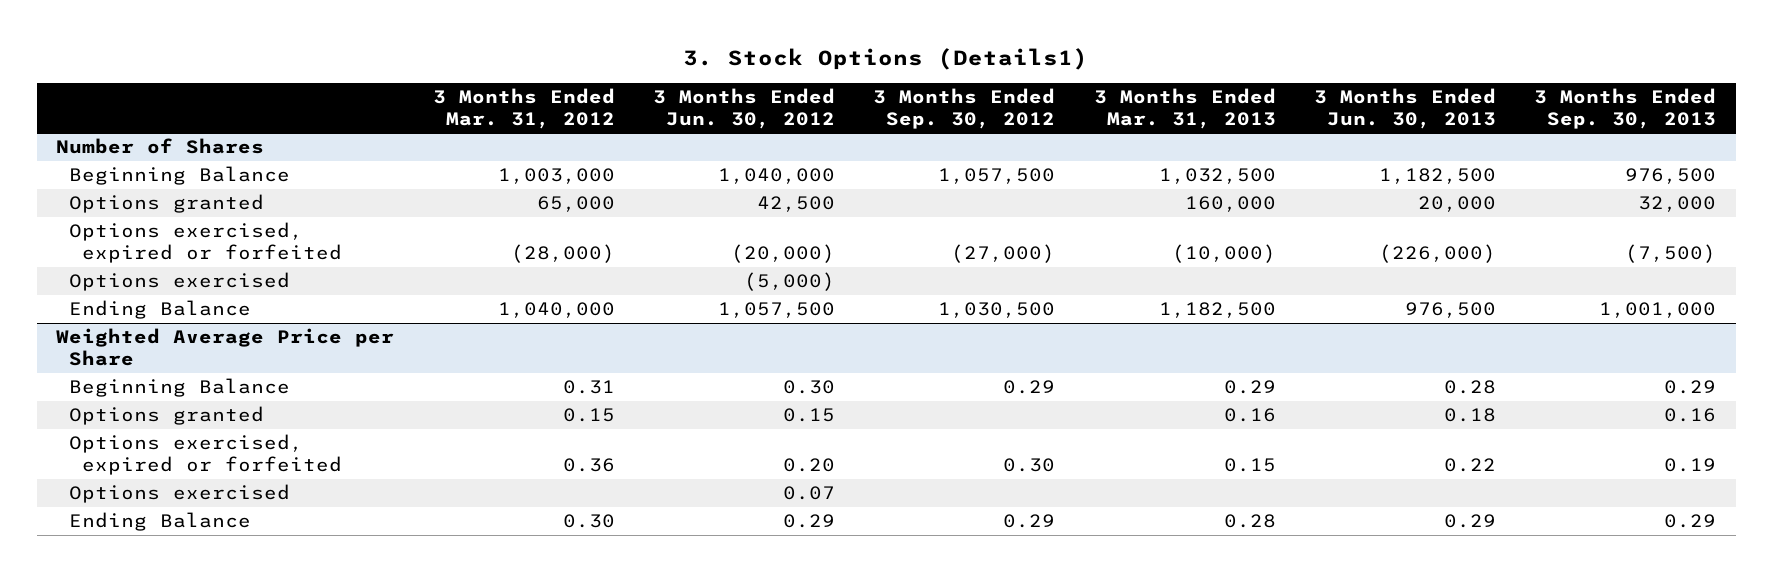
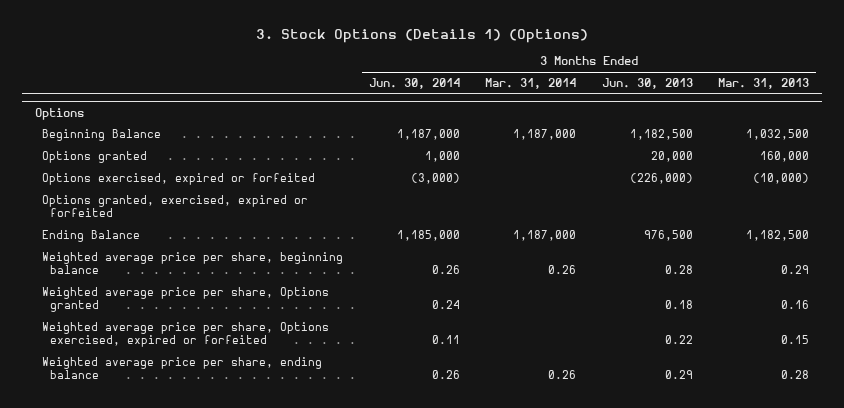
- 3. Stock Options (Details1)
+ 3. Stock Options (Details 1) (Options)
- | 3 Months Ended Mar. 31, 2012 | 3 Months Ended Jun. 30, 2012 | 3 Months Ended Sep. 30, 2012 | 3 Months Ended Mar. 31, 2013 | 3 Months Ended Jun. 30, 2013 | 3 Months Ended Sep. 30, 2013
+ | 3 Months Ended Jun. 30, 2014 | 3 Months Ended Mar. 31, 2014 | 3 Months Ended Jun. 30, 2013 | 3 Months Ended Mar. 31, 2013
- Number of Shares
+ Options
- Options exercised | | (5,000) | | | |
+ Options granted, exercised, expired or forfeited
- Weighted Average Price per Share
- Beginning Balance | 0.31 | 0.30 | 0.29 | 0.29 | 0.28 | 0.29
- Options granted | 0.15 | 0.15 | | 0.16 | 0.18 | 0.16
- Options exercised, expired or forfeited | 0.36 | 0.20 | 0.30 | 0.15 | 0.22 | 0.19
- Options exercised | | 0.07 | | | |
- Ending Balance | 0.30 | 0.29 | 0.29 | 0.28 | 0.29 | 0.29
+ Weighted average price per share, beginning balance | 0.26 | 0.26 | 0.28 | 0.29
+ Weighted average price per share, Options granted | 0.24 | | 0.18 | 0.16
+ Weighted average price per share, Options exercised, expired or forfeited | 0.11 | | 0.22 | 0.15
+ Weighted average price per share, ending balance | 0.26 | 0.26 | 0.29 | 0.28

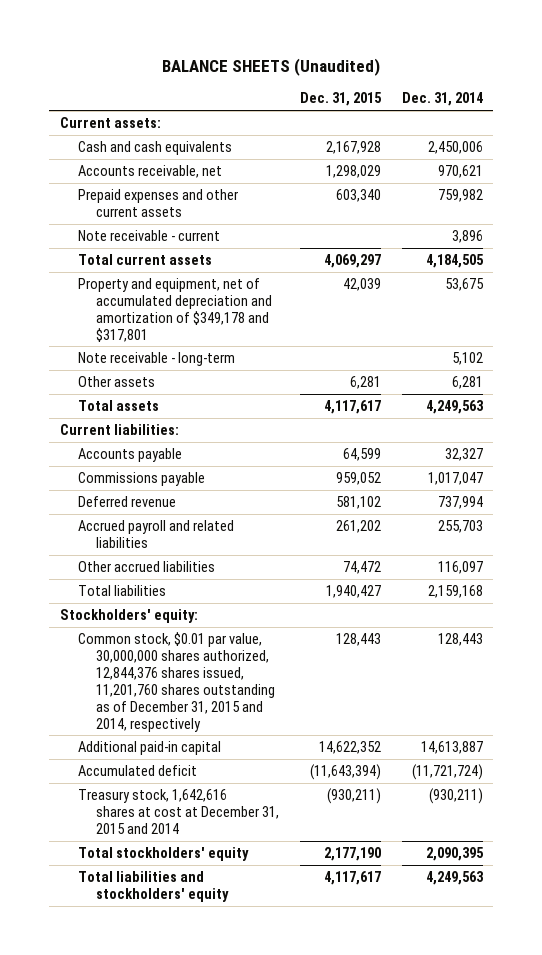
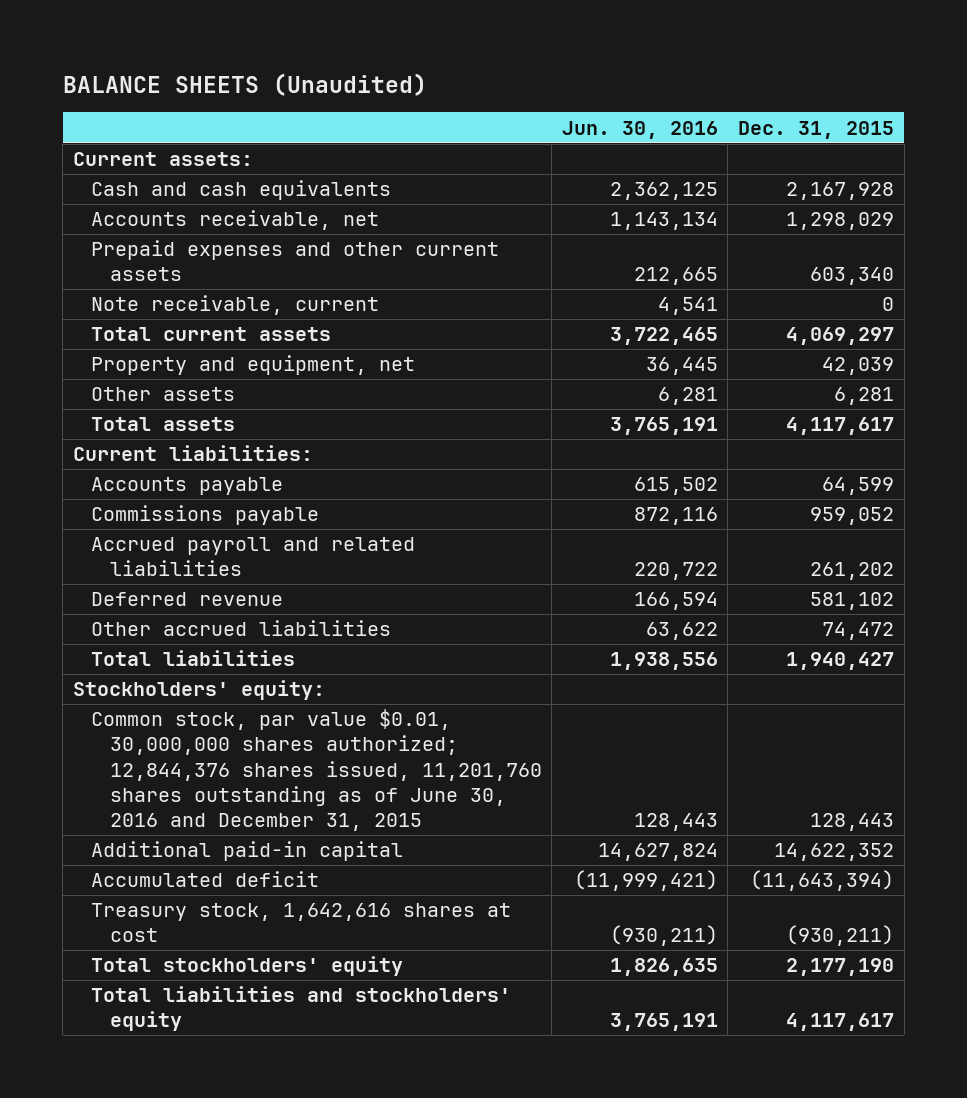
- | Dec. 31, 2015 | Dec. 31, 2014
+ | Jun. 30, 2016 | Dec. 31, 2015
- Note receivable - current | | 3,896
+ Note receivable, current | 4,541 | 0
- Property and equipment, net of accumulated depreciation and amortization of $349,178 and $317,801 | 42,039 | 53,675
- Note receivable - long-term | | 5,102
+ Property and equipment, net | 36,445 | 42,039
moved down: Deferred revenue | 166,594 | 581,102
- Common stock, $0.01 par value, 30,000,000 shares authorized, 12,844,376 shares issued, 11,201,760 shares outstanding as of December 31, 2015 and 2014, respectively | 128,443 | 128,443
+ Common stock, par value $0.01, 30,000,000 shares authorized; 12,844,376 shares issued, 11,201,760 shares outstanding as of June 30, 2016 and December 31, 2015 | 128,443 | 128,443
- Treasury stock, 1,642,616 shares at cost at December 31, 2015 and 2014 | (930,211) | (930,211)
+ Treasury stock, 1,642,616 shares at cost | (930,211) | (930,211)

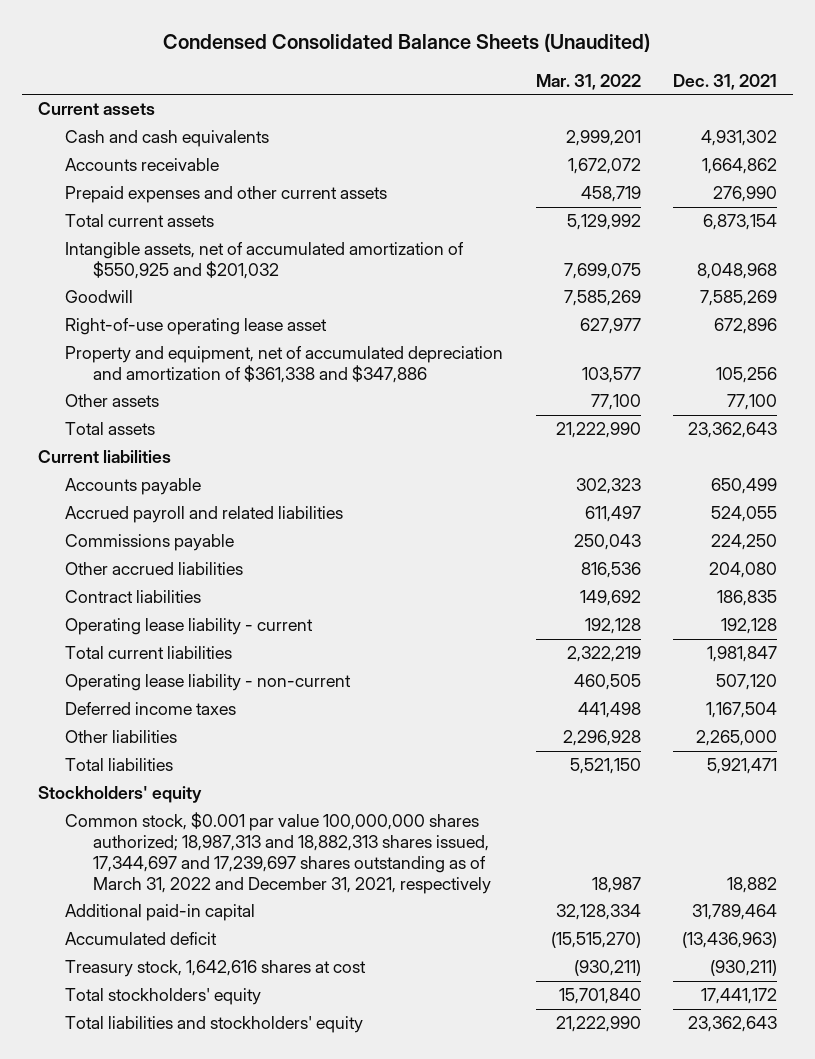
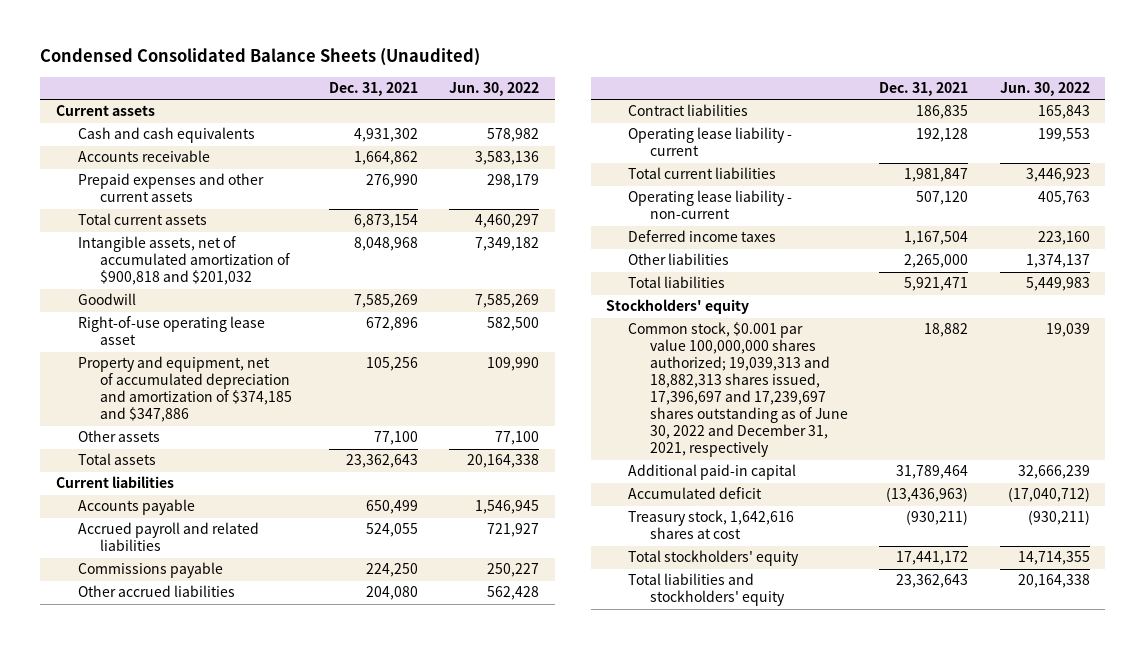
- | Mar. 31, 2022 | Dec. 31, 2021
+ | Dec. 31, 2021 | Jun. 30, 2022
- Intangible assets, net of accumulated amortization of $550,925 and $201,032 | 7,699,075 | 8,048,968
+ Intangible assets, net of accumulated amortization of $900,818 and $201,032 | 8,048,968 | 7,349,182
- Property and equipment, net of accumulated depreciation and amortization of $361,338 and $347,886 | 103,577 | 105,256
+ Property and equipment, net of accumulated depreciation and amortization of $374,185 and $347,886 | 105,256 | 109,990
- Common stock, $0.001 par value 100,000,000 shares authorized; 18,987,313 and 18,882,313 shares issued, 17,344,697 and 17,239,697 shares outstanding as of March 31, 2022 and December 31, 2021, respectively | 18,987 | 18,882
+ Common stock, $0.001 par value 100,000,000 shares authorized; 19,039,313 and 18,882,313 shares issued, 17,396,697 and 17,239,697 shares outstanding as of June 30, 2022 and December 31, 2021, respectively | 18,882 | 19,039

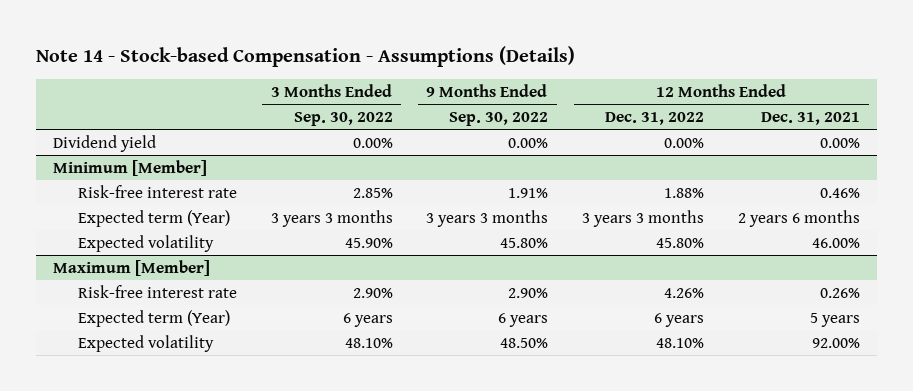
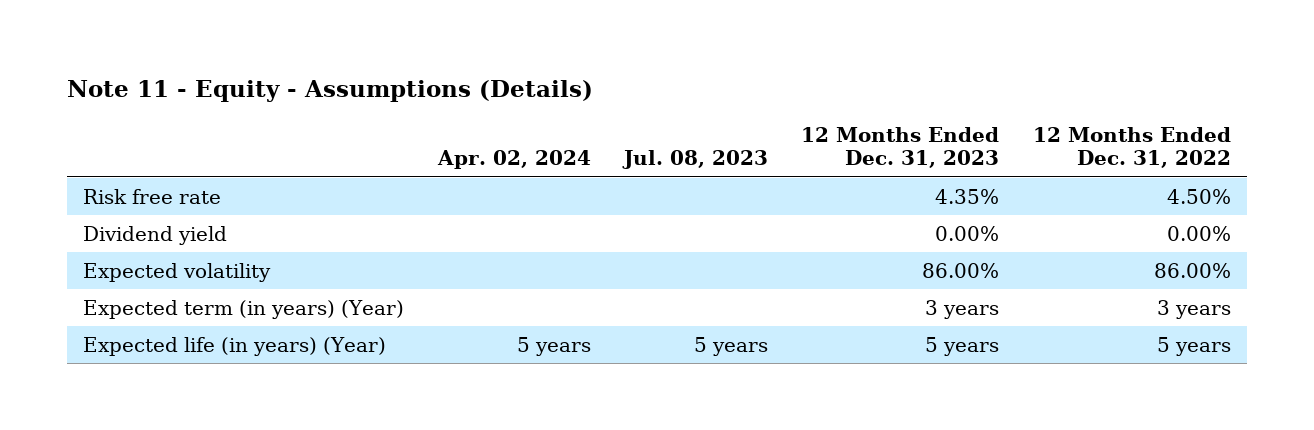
- Note 14 - Stock-based Compensation - Assumptions (Details)
+ Note 11 - Equity - Assumptions (Details)
- | 3 Months Ended Sep. 30, 2022 | 9 Months Ended Sep. 30, 2022 | 12 Months Ended Dec. 31, 2022 | 12 Months Ended Dec. 31, 2021
+ | Apr. 02, 2024 | Jul. 08, 2023 | 12 Months Ended Dec. 31, 2023 | 12 Months Ended Dec. 31, 2022
+ Risk free rate | | | 4.35% | 4.50%
- Minimum [Member]
- Risk-free interest rate | 2.85% | 1.91% | 1.88% | 0.46%
- Expected term (Year) | 3 years 3 months | 3 years 3 months | 3 years 3 months | 2 years 6 months
- Expected volatility | 45.90% | 45.80% | 45.80% | 46.00%
- Maximum [Member]
- Risk-free interest rate | 2.90% | 2.90% | 4.26% | 0.26%
- Expected term (Year) | 6 years | 6 years | 6 years | 5 years
- Expected volatility | 48.10% | 48.50% | 48.10% | 92.00%
+ Expected volatility | | | 86.00% | 86.00%
+ Expected term (in years) (Year) | | | 3 years | 3 years
+ Expected life (in years) (Year) | 5 years | 5 years | 5 years | 5 years

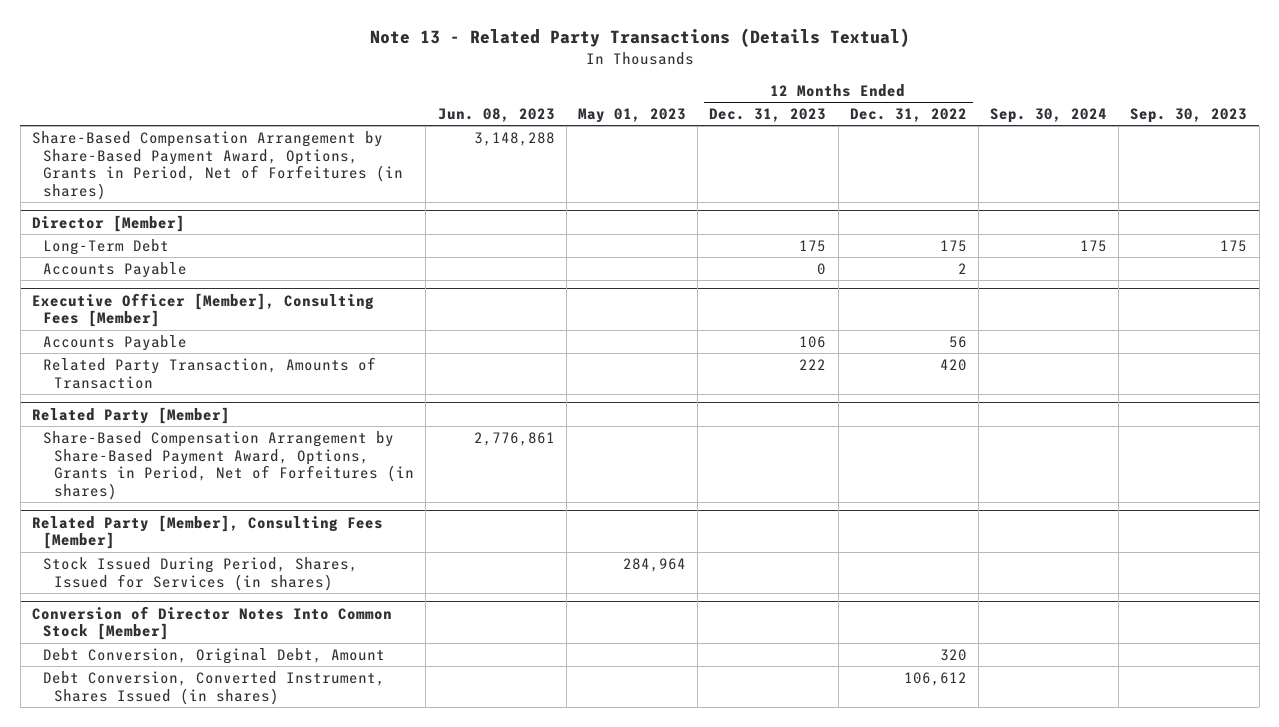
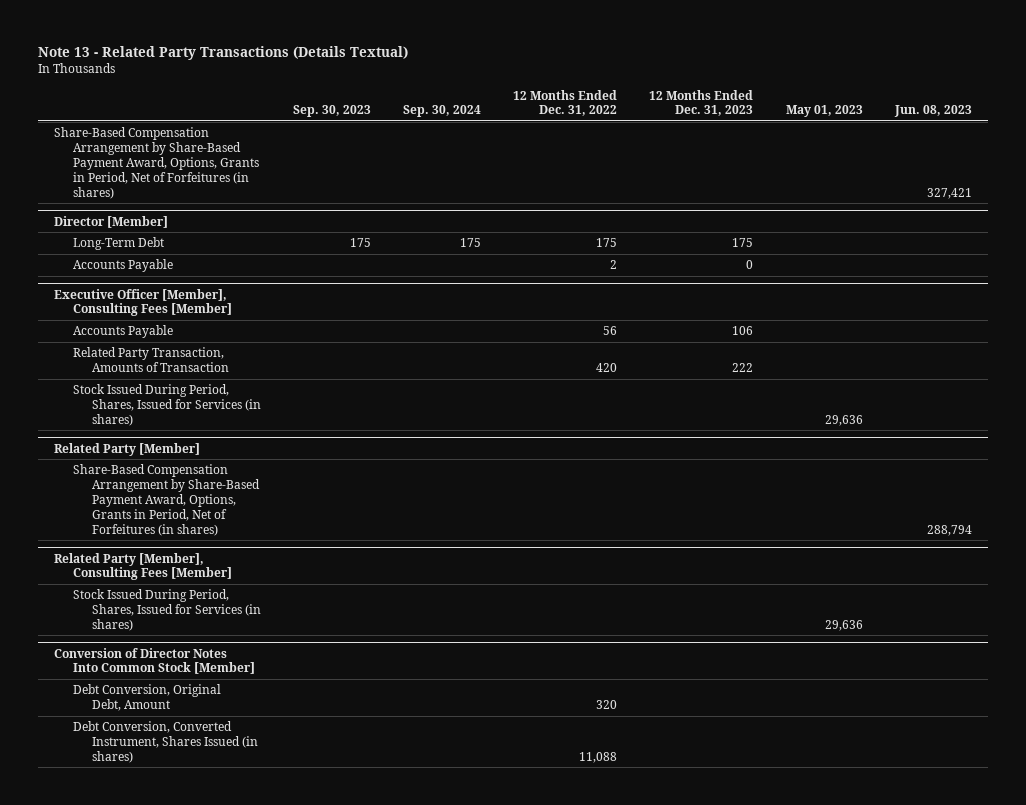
- | Jun. 08, 2023 | May 01, 2023 | 12 Months Ended Dec. 31, 2023 | 12 Months Ended Dec. 31, 2022 | Sep. 30, 2024 | Sep. 30, 2023
+ | Sep. 30, 2023 | Sep. 30, 2024 | 12 Months Ended Dec. 31, 2022 | 12 Months Ended Dec. 31, 2023 | May 01, 2023 | Jun. 08, 2023
- Share-Based Compensation Arrangement by Share-Based Payment Award, Options, Grants in Period, Net of Forfeitures (in shares) | 3,148,288 | | | | |
+ Share-Based Compensation Arrangement by Share-Based Payment Award, Options, Grants in Period, Net of Forfeitures (in shares) | | | | | | 327,421
@ Executive Officer [Member], Consulting Fees [Member]
+ Stock Issued During Period, Shares, Issued for Services (in shares) | | | | | 29,636 |
@ Related Party [Member]
- Share-Based Compensation Arrangement by Share-Based Payment Award, Options, Grants in Period, Net of Forfeitures (in shares) | 2,776,861 | | | | |
+ Share-Based Compensation Arrangement by Share-Based Payment Award, Options, Grants in Period, Net of Forfeitures (in shares) | | | | | | 288,794
@ Related Party [Member], Consulting Fees [Member]
- Stock Issued During Period, Shares, Issued for Services (in shares) | | 284,964 | | | |
+ Stock Issued During Period, Shares, Issued for Services (in shares) | | | | | 29,636 |
@ Conversion of Director Notes Into Common Stock [Member]
- Debt Conversion, Converted Instrument, Shares Issued (in shares) | | | | 106,612 | |
+ Debt Conversion, Converted Instrument, Shares Issued (in shares) | | | 11,088 | | |

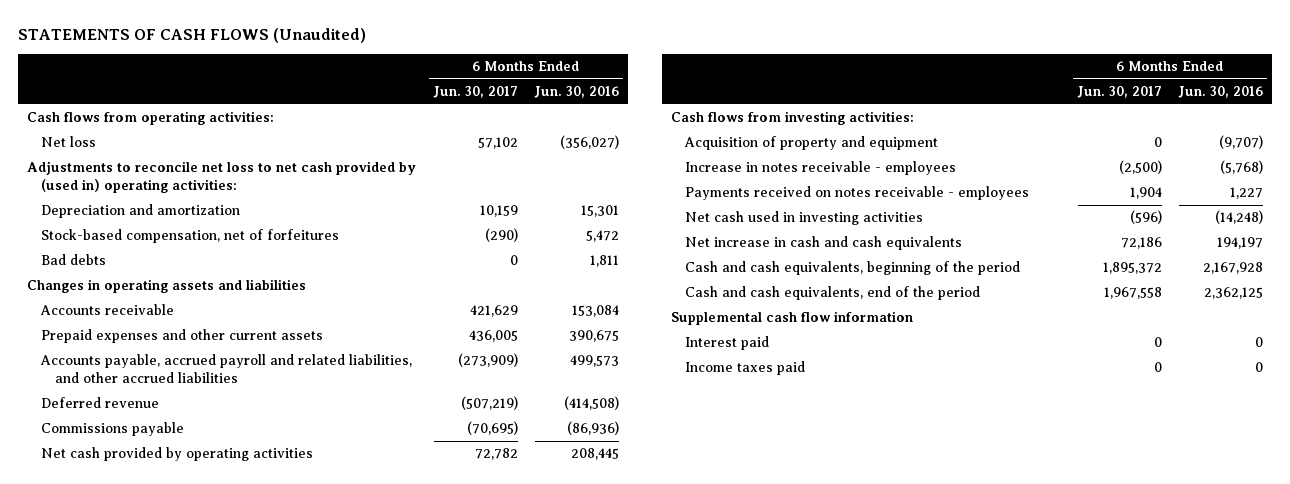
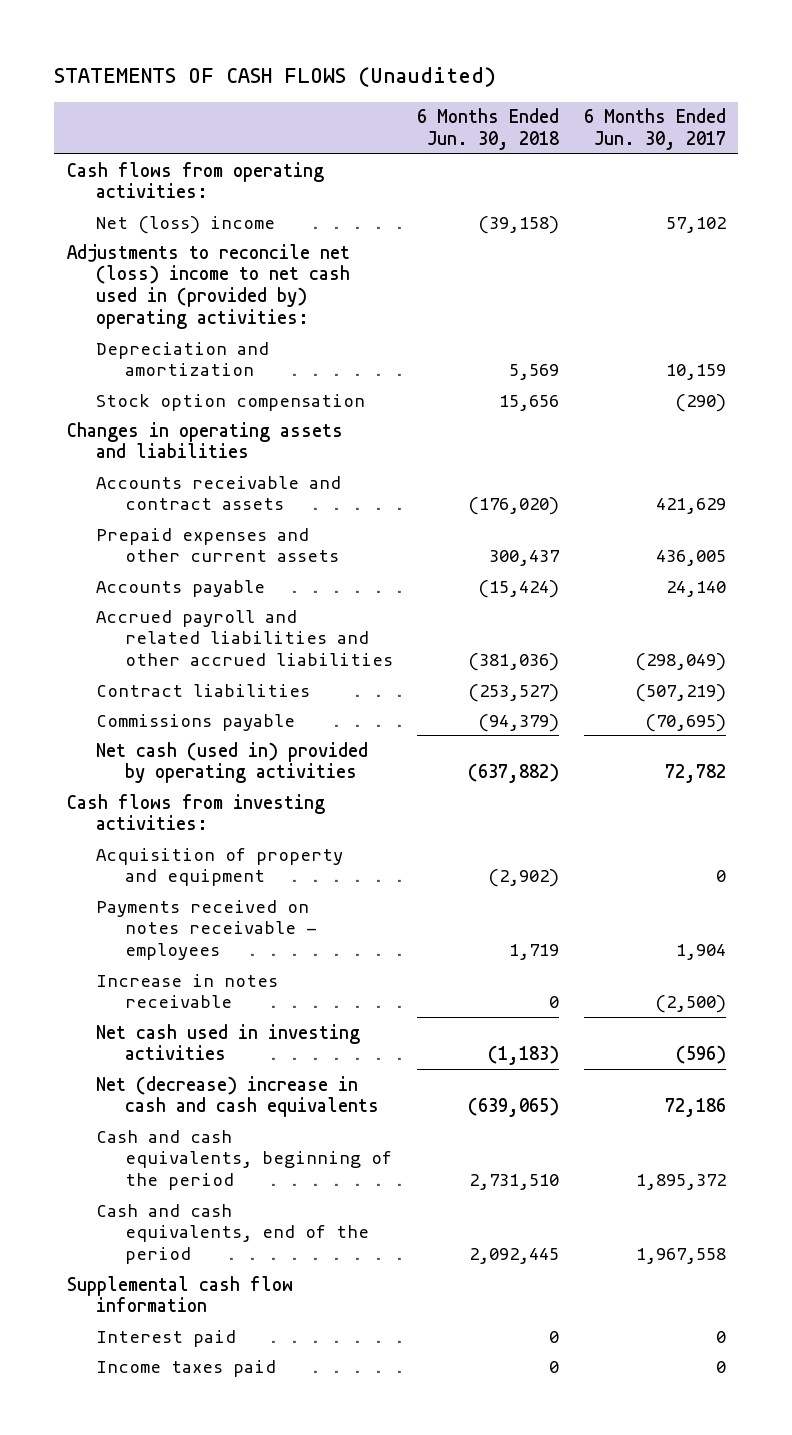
- | 6 Months Ended Jun. 30, 2017 | 6 Months Ended Jun. 30, 2016
+ | 6 Months Ended Jun. 30, 2018 | 6 Months Ended Jun. 30, 2017
- Net loss | 57,102 | (356,027)
- Adjustments to reconcile net loss to net cash provided by (used in) operating activities:
+ Net (loss) income | (39,158) | 57,102
+ Adjustments to reconcile net (loss) income to net cash used in (provided by) operating activities:
- Stock-based compensation, net of forfeitures | (290) | 5,472
- Bad debts | 0 | 1,811
+ Stock option compensation | 15,656 | (290)
- Accounts receivable | 421,629 | 153,084
+ Accounts receivable and contract assets | (176,020) | 421,629
- Accounts payable, accrued payroll and related liabilities, and other accrued liabilities | (273,909) | 499,573
- Deferred revenue | (507,219) | (414,508)
+ Accounts payable | (15,424) | 24,140
+ Accrued payroll and related liabilities and other accrued liabilities | (381,036) | (298,049)
+ Contract liabilities | (253,527) | (507,219)
- Net cash provided by operating activities | 72,782 | 208,445
+ Net cash (used in) provided by operating activities | (637,882) | 72,782
- Increase in notes receivable - employees | (2,500) | (5,768)
+ Increase in notes receivable | 0 | (2,500)
- Net increase in cash and cash equivalents | 72,186 | 194,197
+ Net (decrease) increase in cash and cash equivalents | (639,065) | 72,186

